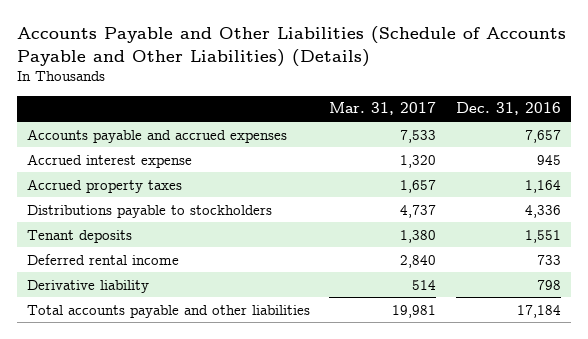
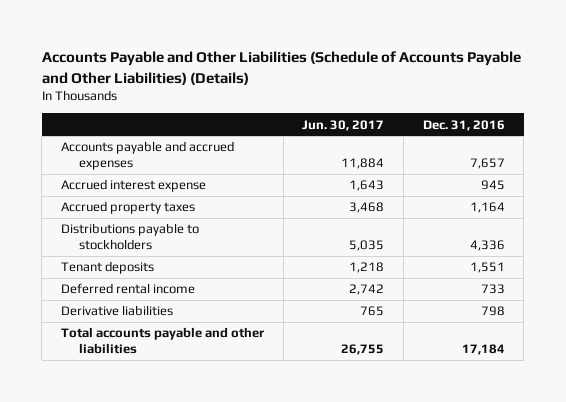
- | Mar. 31, 2017 | Dec. 31, 2016
+ | Jun. 30, 2017 | Dec. 31, 2016
- Derivative liability | 514 | 798
+ Derivative liabilities | 765 | 798

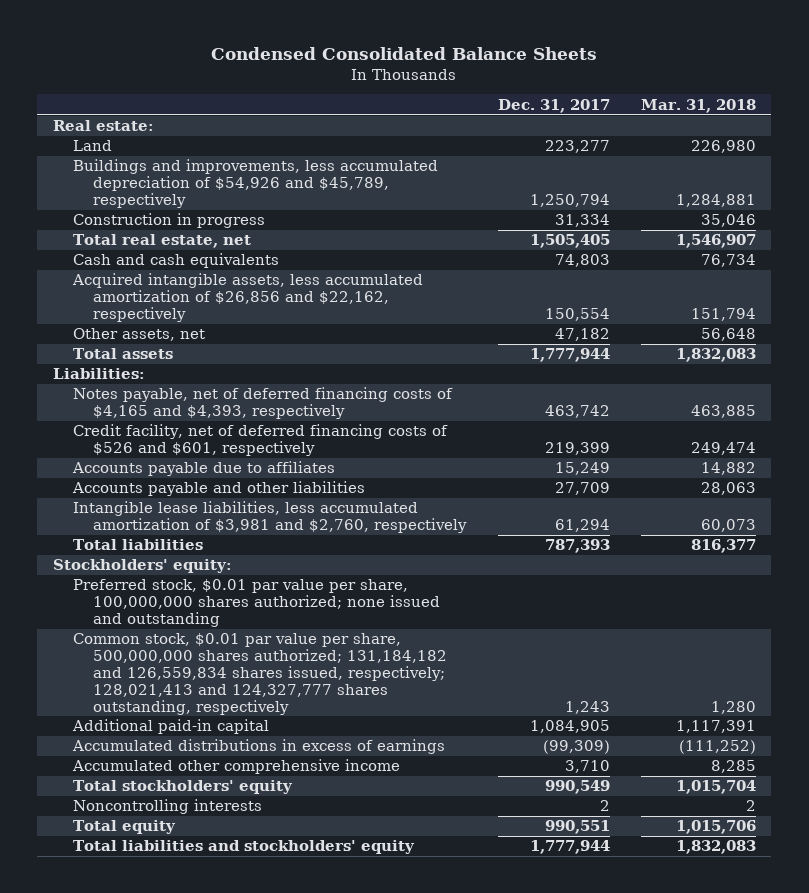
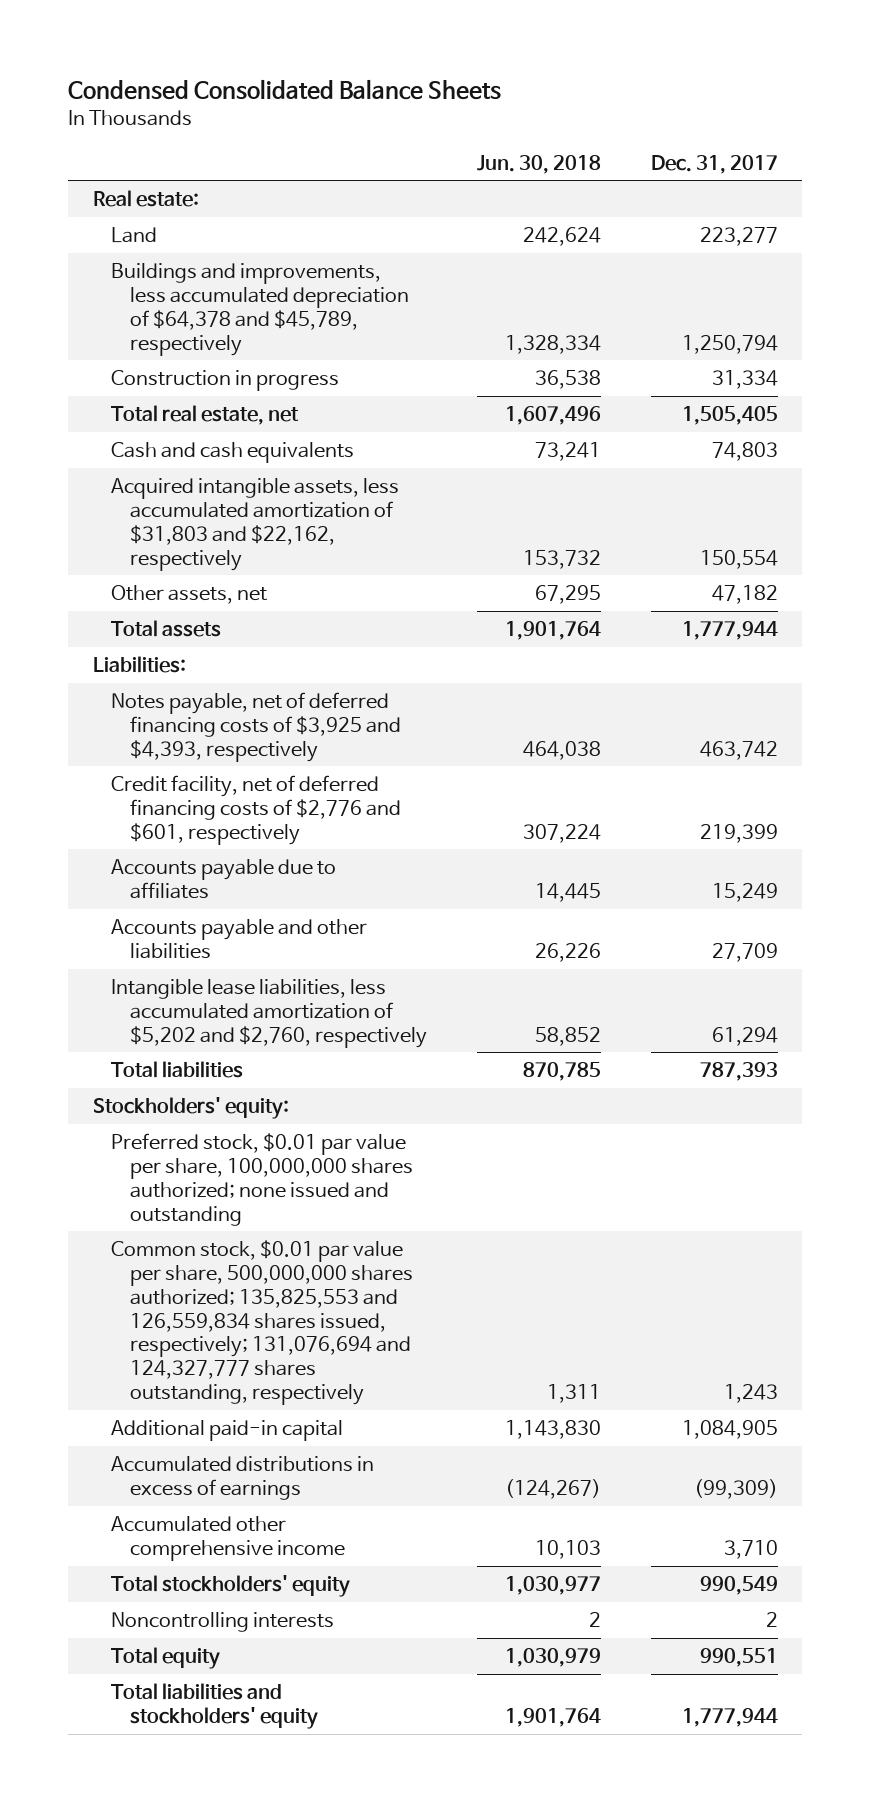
- | Dec. 31, 2017 | Mar. 31, 2018
+ | Jun. 30, 2018 | Dec. 31, 2017
- Buildings and improvements, less accumulated depreciation of $54,926 and $45,789, respectively | 1,250,794 | 1,284,881
+ Buildings and improvements, less accumulated depreciation of $64,378 and $45,789, respectively | 1,328,334 | 1,250,794
- Acquired intangible assets, less accumulated amortization of $26,856 and $22,162, respectively | 150,554 | 151,794
+ Acquired intangible assets, less accumulated amortization of $31,803 and $22,162, respectively | 153,732 | 150,554
- Notes payable, net of deferred financing costs of $4,165 and $4,393, respectively | 463,742 | 463,885
- Credit facility, net of deferred financing costs of $526 and $601, respectively | 219,399 | 249,474
+ Notes payable, net of deferred financing costs of $3,925 and $4,393, respectively | 464,038 | 463,742
+ Credit facility, net of deferred financing costs of $2,776 and $601, respectively | 307,224 | 219,399
- Intangible lease liabilities, less accumulated amortization of $3,981 and $2,760, respectively | 61,294 | 60,073
+ Intangible lease liabilities, less accumulated amortization of $5,202 and $2,760, respectively | 58,852 | 61,294
- Common stock, $0.01 par value per share, 500,000,000 shares authorized; 131,184,182 and 126,559,834 shares issued, respectively; 128,021,413 and 124,327,777 shares outstanding, respectively | 1,243 | 1,280
+ Common stock, $0.01 par value per share, 500,000,000 shares authorized; 135,825,553 and 126,559,834 shares issued, respectively; 131,076,694 and 124,327,777 shares outstanding, respectively | 1,311 | 1,243

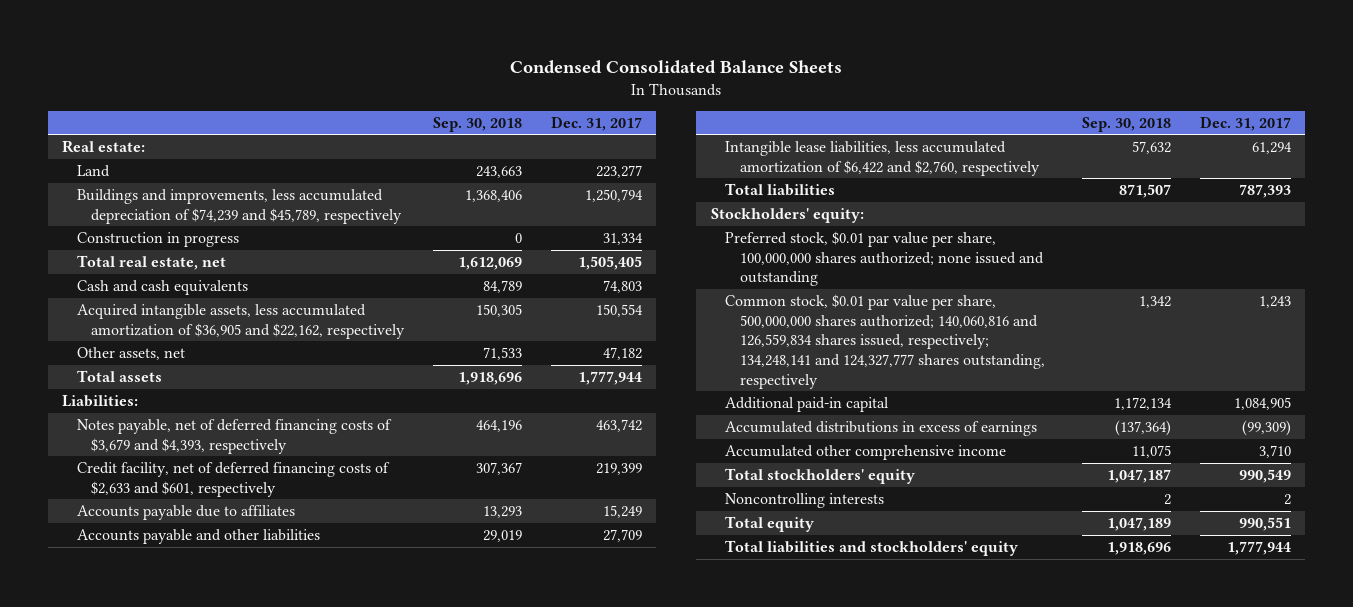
- | Jun. 30, 2018 | Dec. 31, 2017
+ | Sep. 30, 2018 | Dec. 31, 2017
- Buildings and improvements, less accumulated depreciation of $64,378 and $45,789, respectively | 1,328,334 | 1,250,794
+ Buildings and improvements, less accumulated depreciation of $74,239 and $45,789, respectively | 1,368,406 | 1,250,794
- Acquired intangible assets, less accumulated amortization of $31,803 and $22,162, respectively | 153,732 | 150,554
+ Acquired intangible assets, less accumulated amortization of $36,905 and $22,162, respectively | 150,305 | 150,554
- Notes payable, net of deferred financing costs of $3,925 and $4,393, respectively | 464,038 | 463,742
- Credit facility, net of deferred financing costs of $2,776 and $601, respectively | 307,224 | 219,399
+ Notes payable, net of deferred financing costs of $3,679 and $4,393, respectively | 464,196 | 463,742
+ Credit facility, net of deferred financing costs of $2,633 and $601, respectively | 307,367 | 219,399
- Intangible lease liabilities, less accumulated amortization of $5,202 and $2,760, respectively | 58,852 | 61,294
+ Intangible lease liabilities, less accumulated amortization of $6,422 and $2,760, respectively | 57,632 | 61,294
- Common stock, $0.01 par value per share, 500,000,000 shares authorized; 135,825,553 and 126,559,834 shares issued, respectively; 131,076,694 and 124,327,777 shares outstanding, respectively | 1,311 | 1,243
+ Common stock, $0.01 par value per share, 500,000,000 shares authorized; 140,060,816 and 126,559,834 shares issued, respectively; 134,248,141 and 124,327,777 shares outstanding, respectively | 1,342 | 1,243

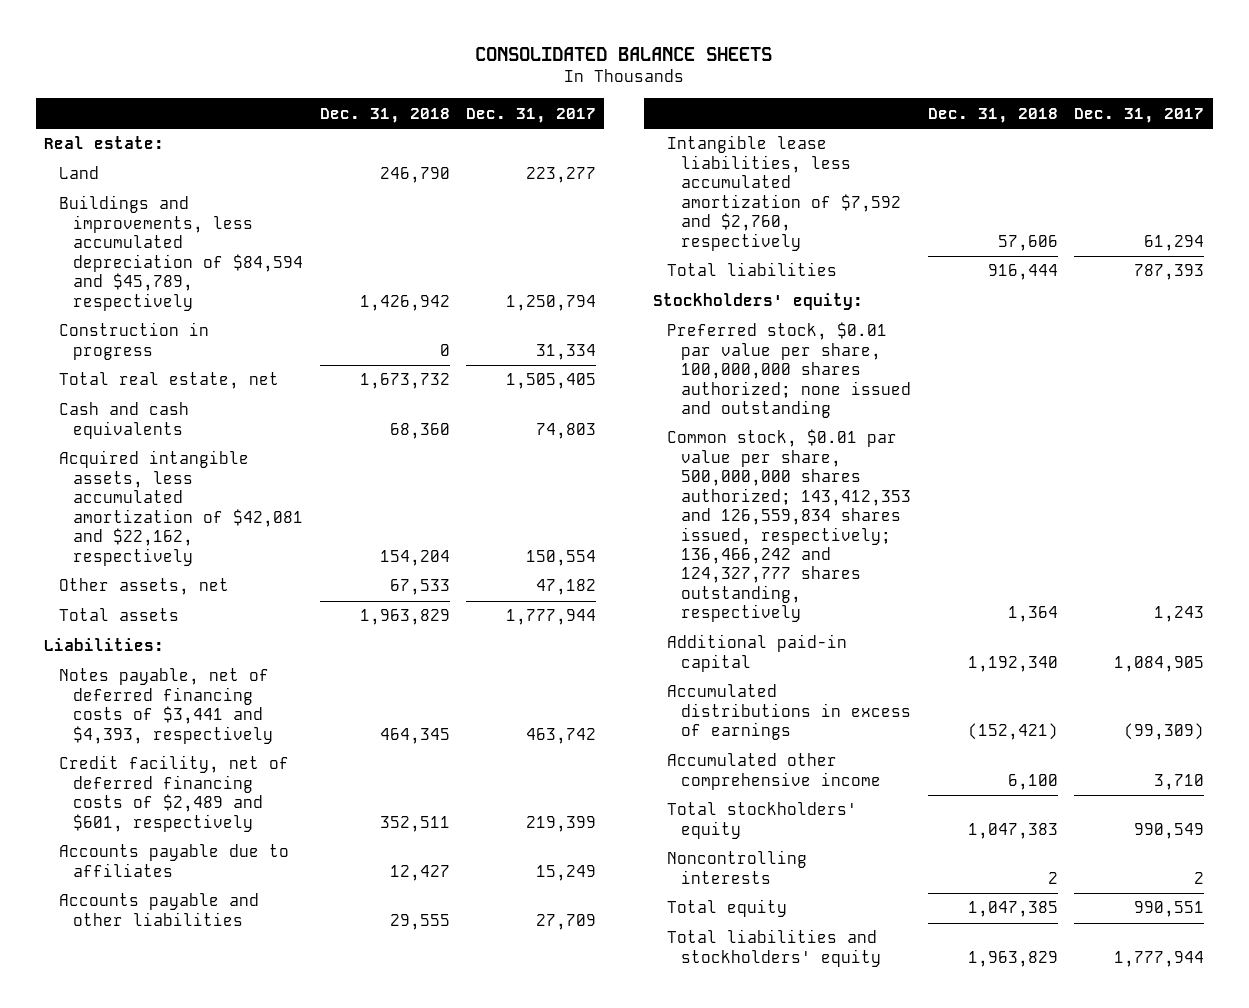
- Condensed Consolidated Balance Sheets
+ CONSOLIDATED BALANCE SHEETS
- | Sep. 30, 2018 | Dec. 31, 2017
+ | Dec. 31, 2018 | Dec. 31, 2017
- Buildings and improvements, less accumulated depreciation of $74,239 and $45,789, respectively | 1,368,406 | 1,250,794
+ Buildings and improvements, less accumulated depreciation of $84,594 and $45,789, respectively | 1,426,942 | 1,250,794
- Acquired intangible assets, less accumulated amortization of $36,905 and $22,162, respectively | 150,305 | 150,554
+ Acquired intangible assets, less accumulated amortization of $42,081 and $22,162, respectively | 154,204 | 150,554
- Notes payable, net of deferred financing costs of $3,679 and $4,393, respectively | 464,196 | 463,742
- Credit facility, net of deferred financing costs of $2,633 and $601, respectively | 307,367 | 219,399
+ Notes payable, net of deferred financing costs of $3,441 and $4,393, respectively | 464,345 | 463,742
+ Credit facility, net of deferred financing costs of $2,489 and $601, respectively | 352,511 | 219,399
- Intangible lease liabilities, less accumulated amortization of $6,422 and $2,760, respectively | 57,632 | 61,294
+ Intangible lease liabilities, less accumulated amortization of $7,592 and $2,760, respectively | 57,606 | 61,294
- Common stock, $0.01 par value per share, 500,000,000 shares authorized; 140,060,816 and 126,559,834 shares issued, respectively; 134,248,141 and 124,327,777 shares outstanding, respectively | 1,342 | 1,243
+ Common stock, $0.01 par value per share, 500,000,000 shares authorized; 143,412,353 and 126,559,834 shares issued, respectively; 136,466,242 and 124,327,777 shares outstanding, respectively | 1,364 | 1,243

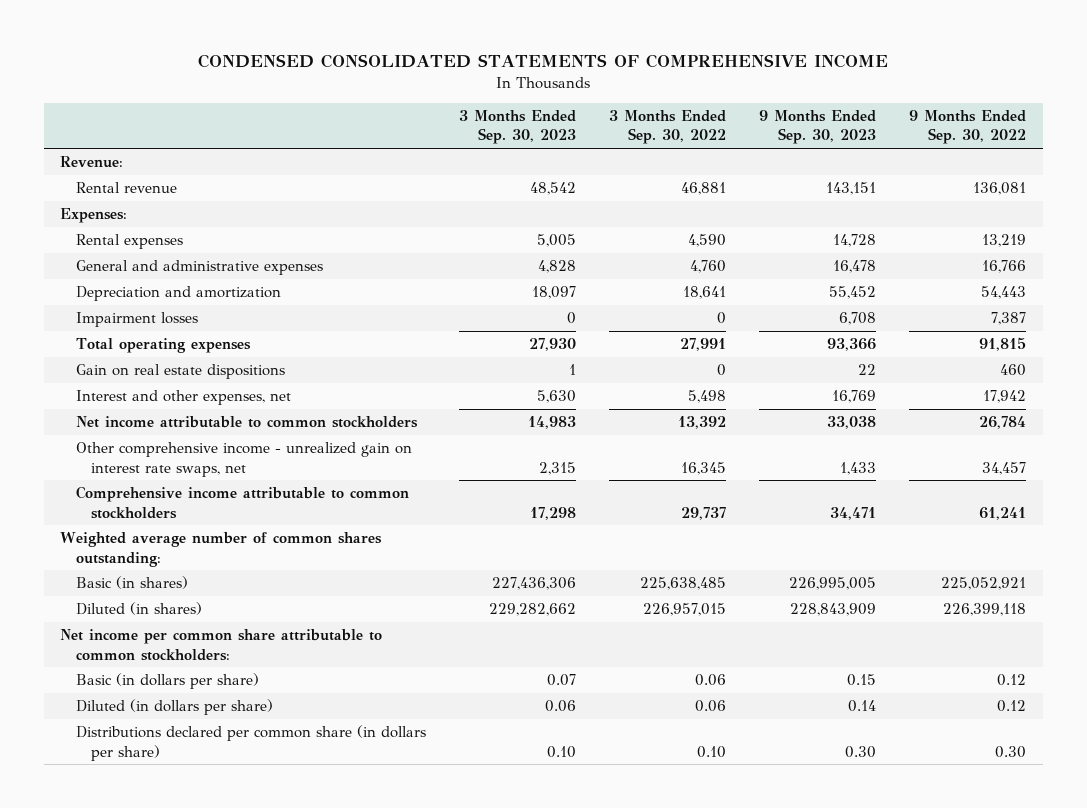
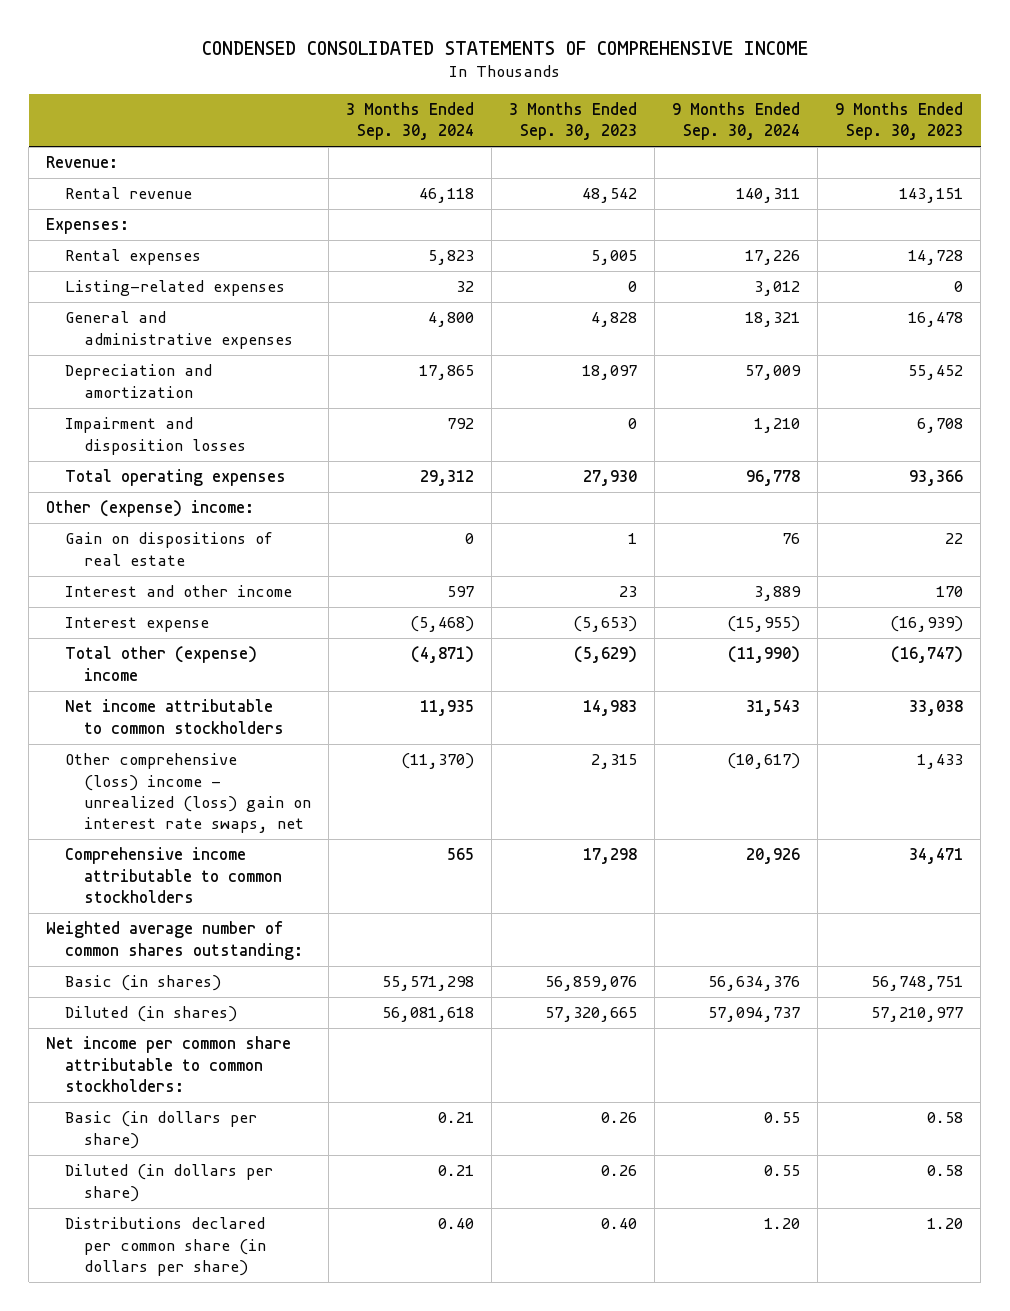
- | 3 Months Ended Sep. 30, 2023 | 3 Months Ended Sep. 30, 2022 | 9 Months Ended Sep. 30, 2023 | 9 Months Ended Sep. 30, 2022
+ | 3 Months Ended Sep. 30, 2024 | 3 Months Ended Sep. 30, 2023 | 9 Months Ended Sep. 30, 2024 | 9 Months Ended Sep. 30, 2023
+ Listing-related expenses | 32 | 0 | 3,012 | 0
- Impairment losses | 0 | 0 | 6,708 | 7,387
+ Impairment and disposition losses | 792 | 0 | 1,210 | 6,708
- Gain on real estate dispositions | 1 | 0 | 22 | 460
- Interest and other expenses, net | 5,630 | 5,498 | 16,769 | 17,942
+ Other (expense) income:
+ Gain on dispositions of real estate | 0 | 1 | 76 | 22
+ Interest and other income | 597 | 23 | 3,889 | 170
+ Interest expense | (5,468) | (5,653) | (15,955) | (16,939)
+ Total other (expense) income | (4,871) | (5,629) | (11,990) | (16,747)
- Other comprehensive income - unrealized gain on interest rate swaps, net | 2,315 | 16,345 | 1,433 | 34,457
+ Other comprehensive (loss) income - unrealized (loss) gain on interest rate swaps, net | (11,370) | 2,315 | (10,617) | 1,433
- Basic (in shares) | 227,436,306 | 225,638,485 | 226,995,005 | 225,052,921
- Diluted (in shares) | 229,282,662 | 226,957,015 | 228,843,909 | 226,399,118
+ Basic (in shares) | 55,571,298 | 56,859,076 | 56,634,376 | 56,748,751
+ Diluted (in shares) | 56,081,618 | 57,320,665 | 57,094,737 | 57,210,977
- Basic (in dollars per share) | 0.07 | 0.06 | 0.15 | 0.12
- Diluted (in dollars per share) | 0.06 | 0.06 | 0.14 | 0.12
- Distributions declared per common share (in dollars per share) | 0.10 | 0.10 | 0.30 | 0.30
+ Basic (in dollars per share) | 0.21 | 0.26 | 0.55 | 0.58
+ Diluted (in dollars per share) | 0.21 | 0.26 | 0.55 | 0.58
+ Distributions declared per common share (in dollars per share) | 0.40 | 0.40 | 1.20 | 1.20

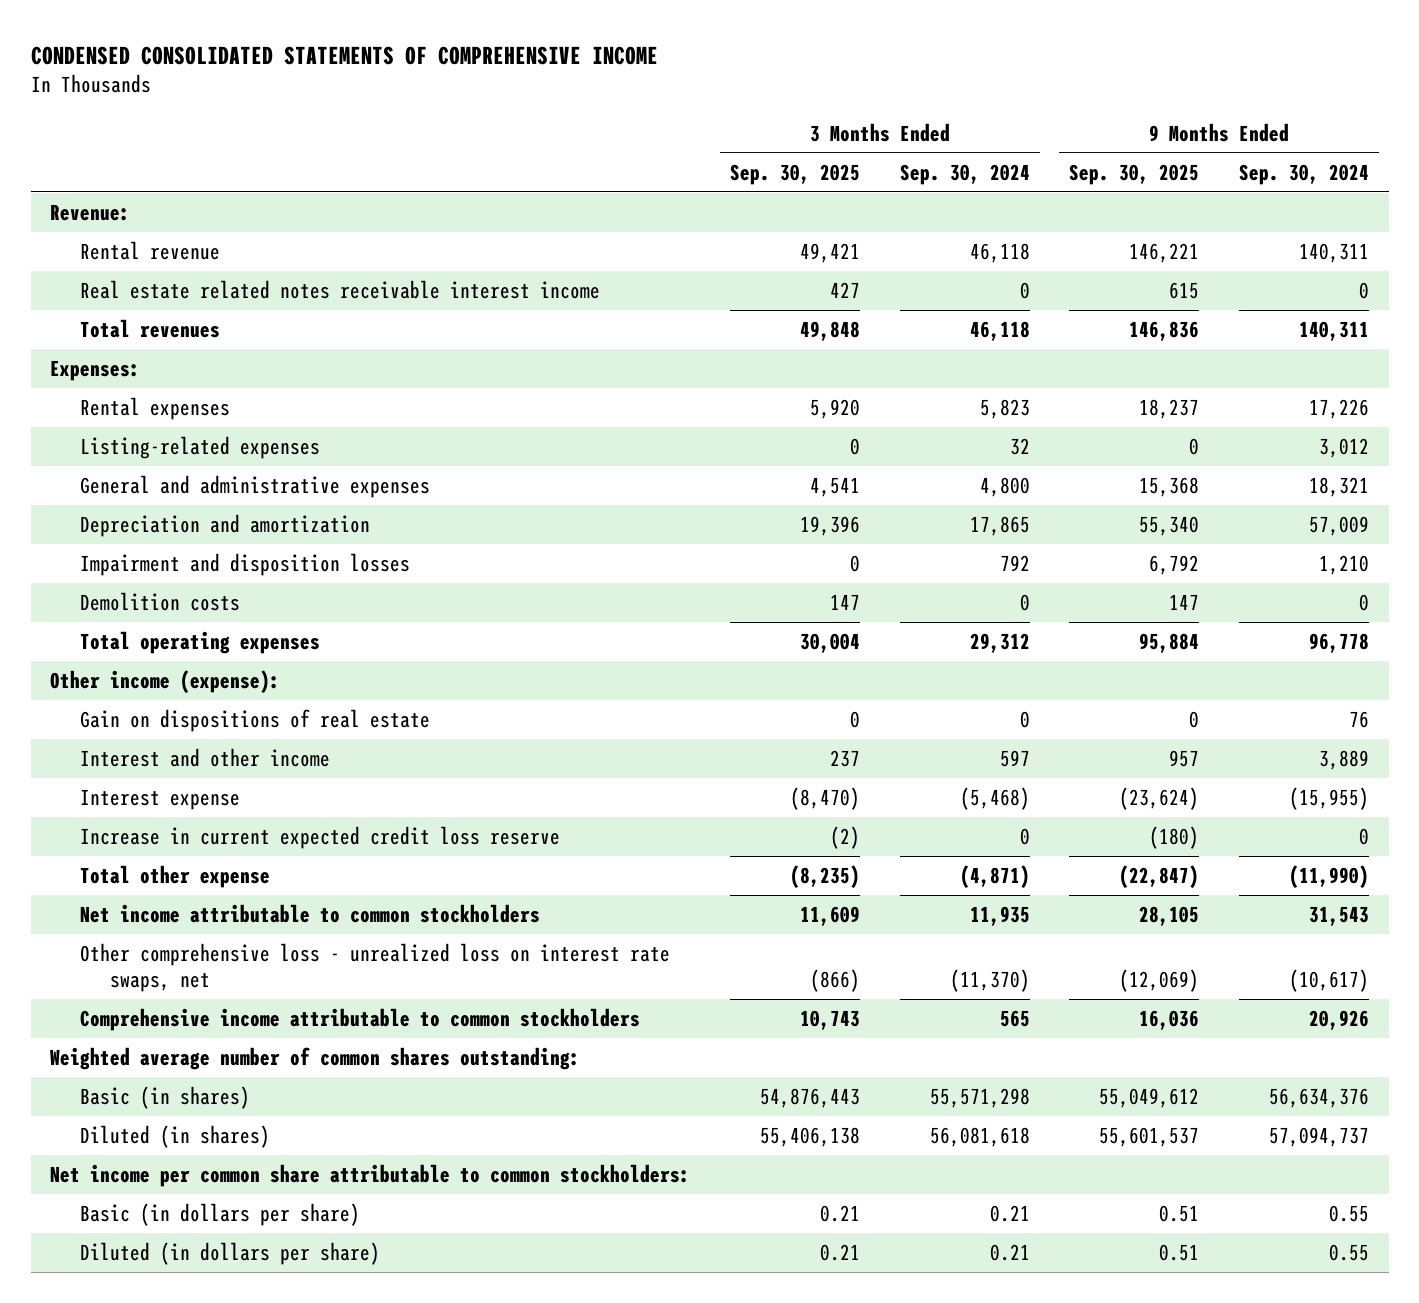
- | 3 Months Ended Sep. 30, 2024 | 3 Months Ended Sep. 30, 2023 | 9 Months Ended Sep. 30, 2024 | 9 Months Ended Sep. 30, 2023
+ | 3 Months Ended Sep. 30, 2025 | 3 Months Ended Sep. 30, 2024 | 9 Months Ended Sep. 30, 2025 | 9 Months Ended Sep. 30, 2024
+ Real estate related notes receivable interest income | 427 | 0 | 615 | 0
+ Total revenues | 49,848 | 46,118 | 146,836 | 140,311
+ Demolition costs | 147 | 0 | 147 | 0
- Other (expense) income:
+ Other income (expense):
- Total other (expense) income | (4,871) | (5,629) | (11,990) | (16,747)
+ Increase in current expected credit loss reserve | (2) | 0 | (180) | 0
+ Total other expense | (8,235) | (4,871) | (22,847) | (11,990)
- Other comprehensive (loss) income - unrealized (loss) gain on interest rate swaps, net | (11,370) | 2,315 | (10,617) | 1,433
+ Other comprehensive loss - unrealized loss on interest rate swaps, net | (866) | (11,370) | (12,069) | (10,617)
- Distributions declared per common share (in dollars per share) | 0.40 | 0.40 | 1.20 | 1.20

